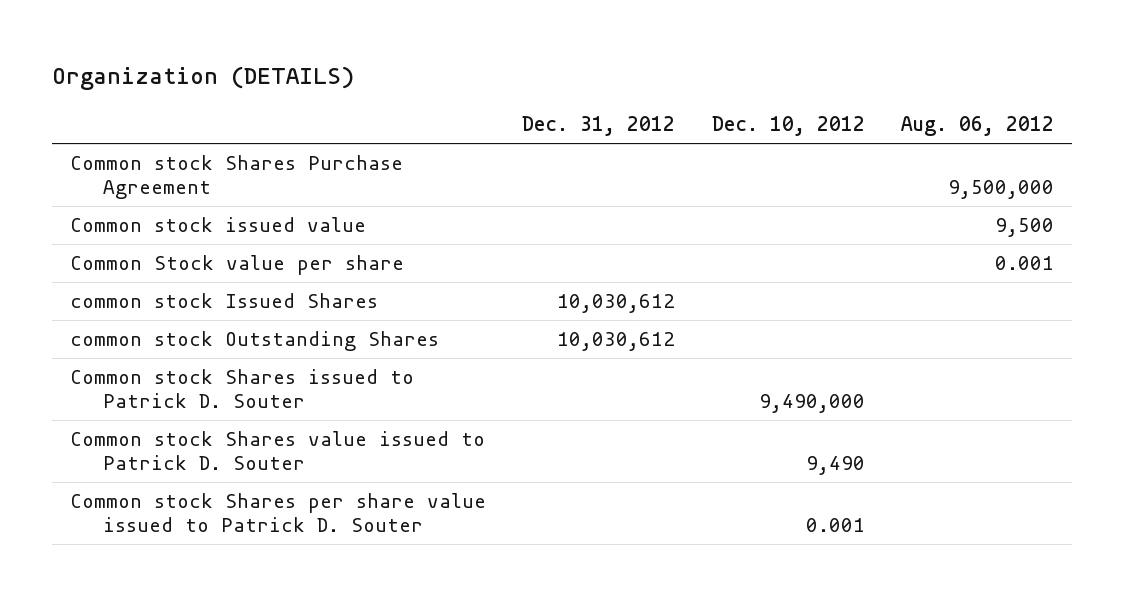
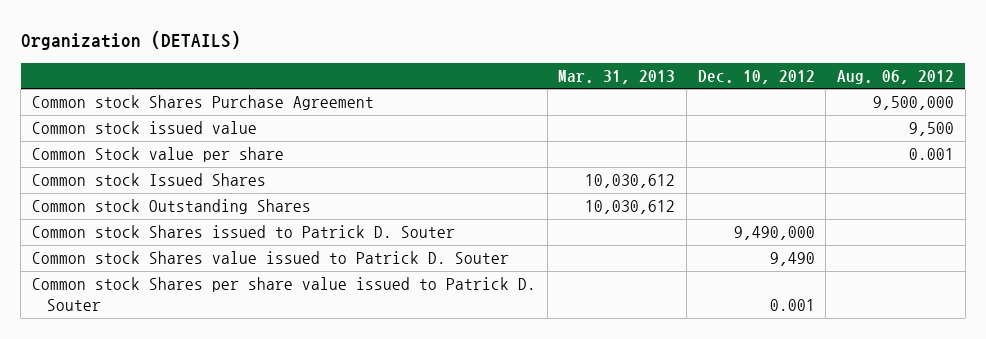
- | Dec. 31, 2012 | Dec. 10, 2012 | Aug. 06, 2012
+ | Mar. 31, 2013 | Dec. 10, 2012 | Aug. 06, 2012
- common stock Issued Shares | 10,030,612 | |
- common stock Outstanding Shares | 10,030,612 | |
+ Common stock Issued Shares | 10,030,612 | |
+ Common stock Outstanding Shares | 10,030,612 | |

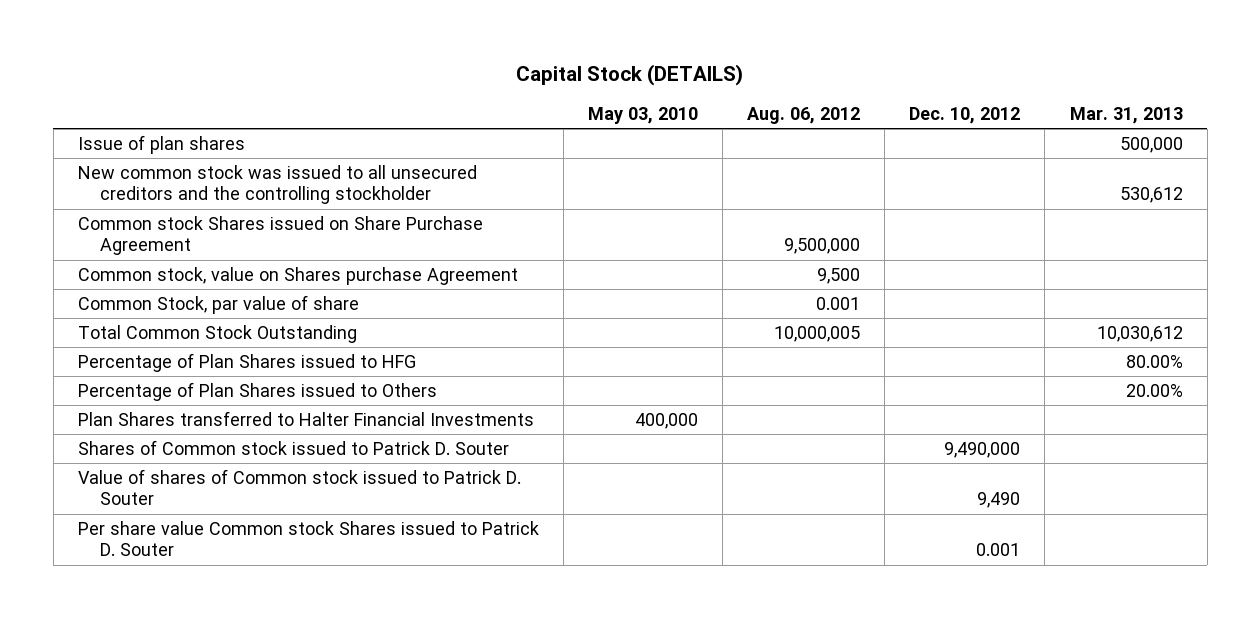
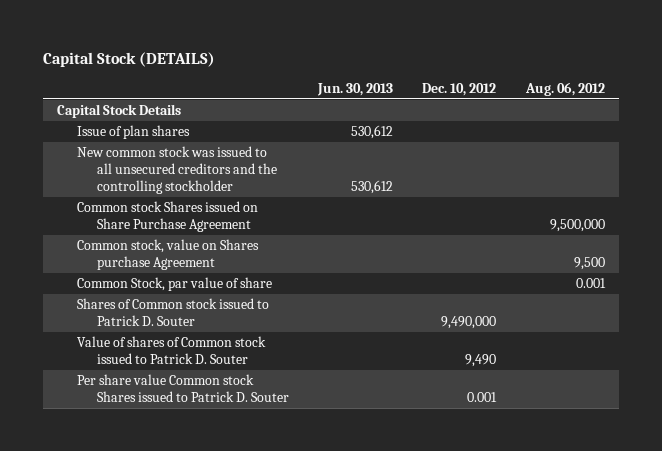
- | May 03, 2010 | Aug. 06, 2012 | Dec. 10, 2012 | Mar. 31, 2013
+ | Jun. 30, 2013 | Dec. 10, 2012 | Aug. 06, 2012
+ Capital Stock Details
- Total Common Stock Outstanding | | 10,000,005 | | 10,030,612
- Percentage of Plan Shares issued to HFG | | | | 80.00%
- Percentage of Plan Shares issued to Others | | | | 20.00%
- Plan Shares transferred to Halter Financial Investments | 400,000 | | |

